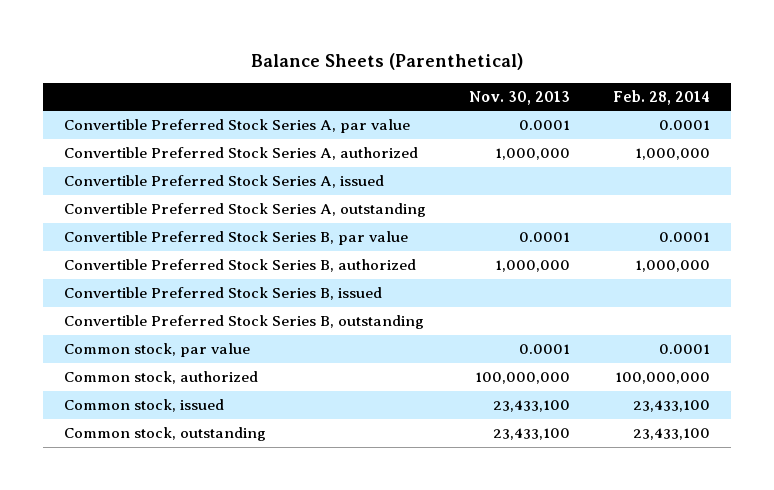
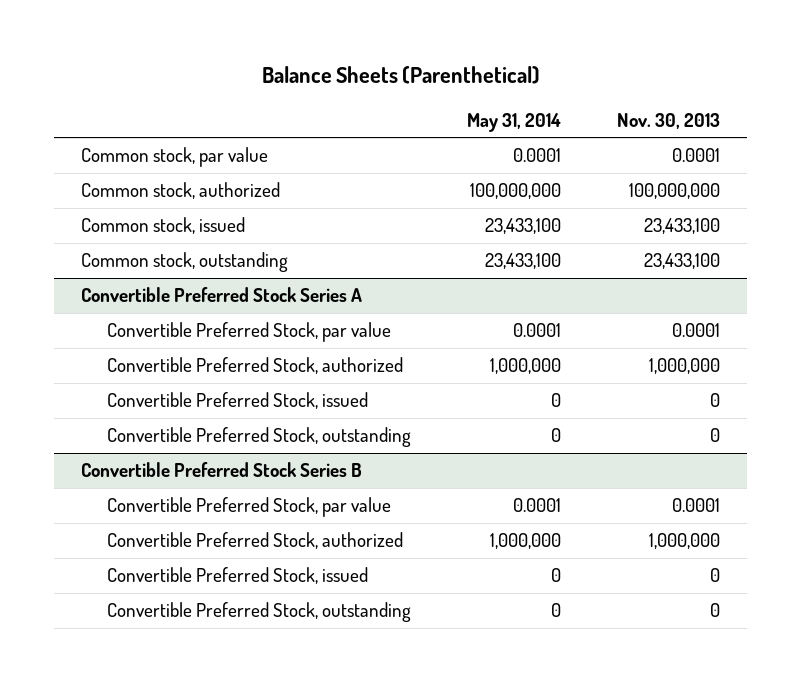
- | Nov. 30, 2013 | Feb. 28, 2014
+ | May 31, 2014 | Nov. 30, 2013
- Convertible Preferred Stock Series A, par value | 0.0001 | 0.0001
- Convertible Preferred Stock Series A, authorized | 1,000,000 | 1,000,000
- Convertible Preferred Stock Series A, issued
- Convertible Preferred Stock Series A, outstanding
- Convertible Preferred Stock Series B, par value | 0.0001 | 0.0001
- Convertible Preferred Stock Series B, authorized | 1,000,000 | 1,000,000
- Convertible Preferred Stock Series B, issued
- Convertible Preferred Stock Series B, outstanding
+ Convertible Preferred Stock Series A
+ Convertible Preferred Stock, par value | 0.0001 | 0.0001
+ Convertible Preferred Stock, authorized | 1,000,000 | 1,000,000
+ Convertible Preferred Stock, issued | 0 | 0
+ Convertible Preferred Stock, outstanding | 0 | 0
+ Convertible Preferred Stock Series B
+ Convertible Preferred Stock, par value | 0.0001 | 0.0001
+ Convertible Preferred Stock, authorized | 1,000,000 | 1,000,000
+ Convertible Preferred Stock, issued | 0 | 0
+ Convertible Preferred Stock, outstanding | 0 | 0

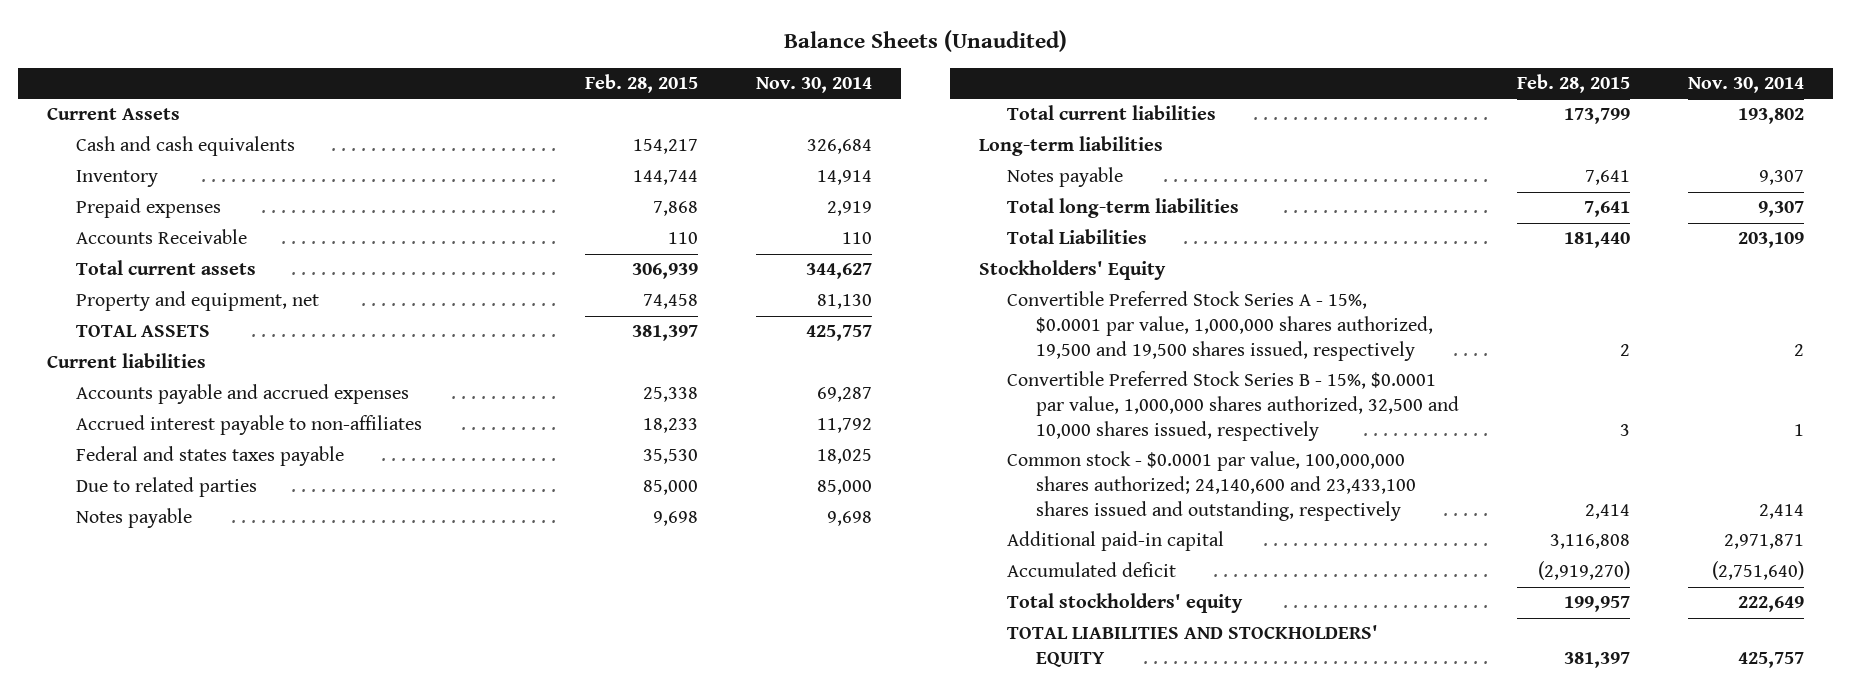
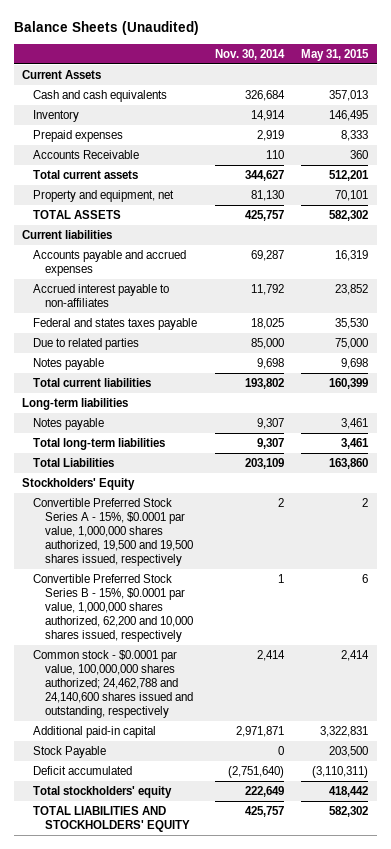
- | Feb. 28, 2015 | Nov. 30, 2014
+ | Nov. 30, 2014 | May 31, 2015
- Convertible Preferred Stock Series B - 15%, $0.0001 par value, 1,000,000 shares authorized, 32,500 and 10,000 shares issued, respectively | 3 | 1
- Common stock - $0.0001 par value, 100,000,000 shares authorized; 24,140,600 and 23,433,100 shares issued and outstanding, respectively | 2,414 | 2,414
+ Convertible Preferred Stock Series B - 15%, $0.0001 par value, 1,000,000 shares authorized, 62,200 and 10,000 shares issued, respectively | 1 | 6
+ Common stock - $0.0001 par value, 100,000,000 shares authorized; 24,462,788 and 24,140,600 shares issued and outstanding, respectively | 2,414 | 2,414
- Accumulated deficit | (2,919,270) | (2,751,640)
+ Stock Payable | 0 | 203,500
+ Deficit accumulated | (2,751,640) | (3,110,311)

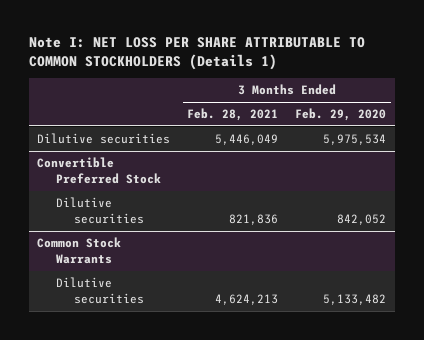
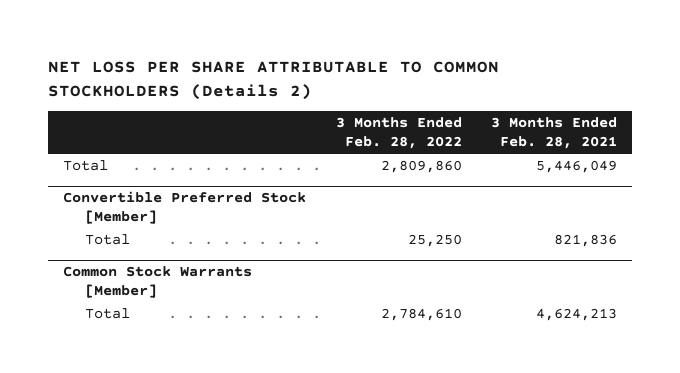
- Note I: NET LOSS PER SHARE ATTRIBUTABLE TO COMMON STOCKHOLDERS (Details 1)
+ NET LOSS PER SHARE ATTRIBUTABLE TO COMMON STOCKHOLDERS (Details 2)
- | 3 Months Ended Feb. 28, 2021 | 3 Months Ended Feb. 29, 2020
+ | 3 Months Ended Feb. 28, 2022 | 3 Months Ended Feb. 28, 2021
- Dilutive securities | 5,446,049 | 5,975,534
- Convertible Preferred Stock
- Dilutive securities | 821,836 | 842,052
- Common Stock Warrants
- Dilutive securities | 4,624,213 | 5,133,482
+ Total | 2,809,860 | 5,446,049
+ Convertible Preferred Stock [Member]
+ Total | 25,250 | 821,836
+ Common Stock Warrants [Member]
+ Total | 2,784,610 | 4,624,213

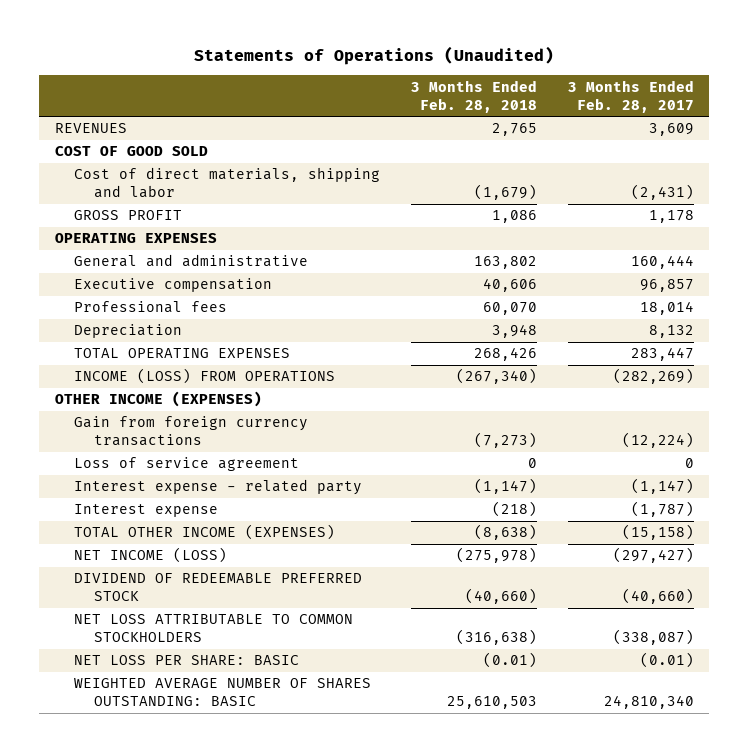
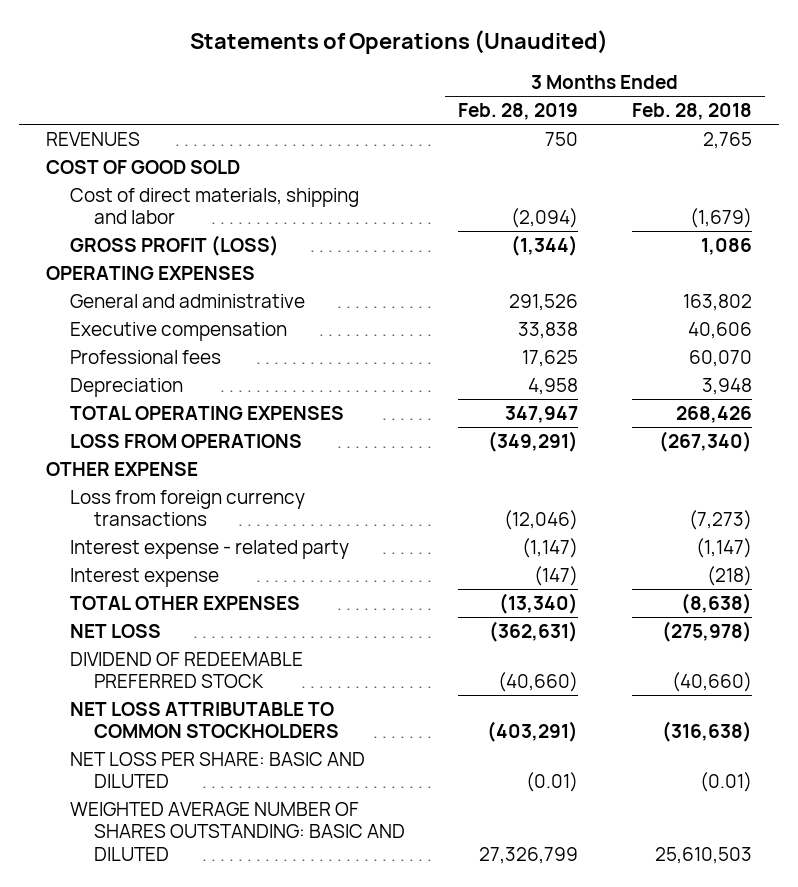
- | 3 Months Ended Feb. 28, 2018 | 3 Months Ended Feb. 28, 2017
+ | 3 Months Ended Feb. 28, 2019 | 3 Months Ended Feb. 28, 2018
- GROSS PROFIT | 1,086 | 1,178
+ GROSS PROFIT (LOSS) | (1,344) | 1,086
- INCOME (LOSS) FROM OPERATIONS | (267,340) | (282,269)
- OTHER INCOME (EXPENSES)
- Gain from foreign currency transactions | (7,273) | (12,224)
- Loss of service agreement | 0 | 0
+ LOSS FROM OPERATIONS | (349,291) | (267,340)
+ OTHER EXPENSE
+ Loss from foreign currency transactions | (12,046) | (7,273)
- TOTAL OTHER INCOME (EXPENSES) | (8,638) | (15,158)
- NET INCOME (LOSS) | (275,978) | (297,427)
+ TOTAL OTHER EXPENSES | (13,340) | (8,638)
+ NET LOSS | (362,631) | (275,978)
- NET LOSS PER SHARE: BASIC | (0.01) | (0.01)
- WEIGHTED AVERAGE NUMBER OF SHARES OUTSTANDING: BASIC | 25,610,503 | 24,810,340
+ NET LOSS PER SHARE: BASIC AND DILUTED | (0.01) | (0.01)
+ WEIGHTED AVERAGE NUMBER OF SHARES OUTSTANDING: BASIC AND DILUTED | 27,326,799 | 25,610,503

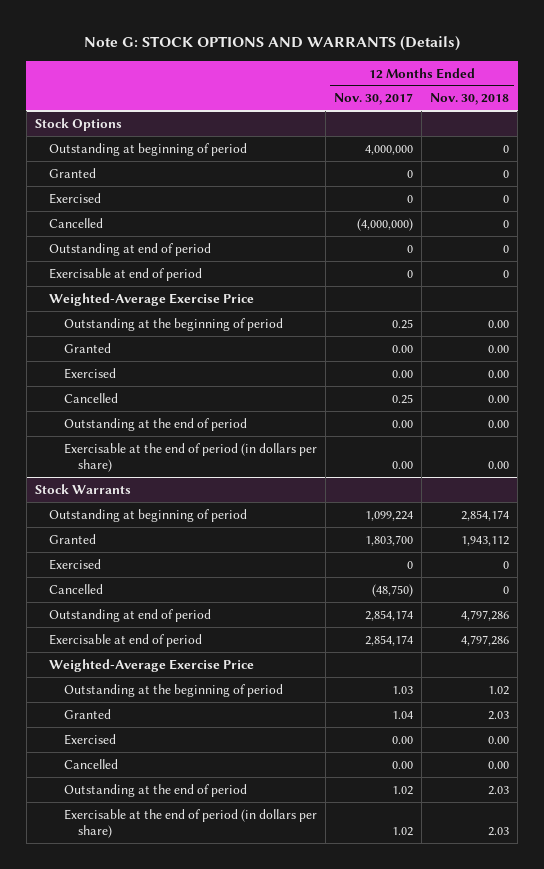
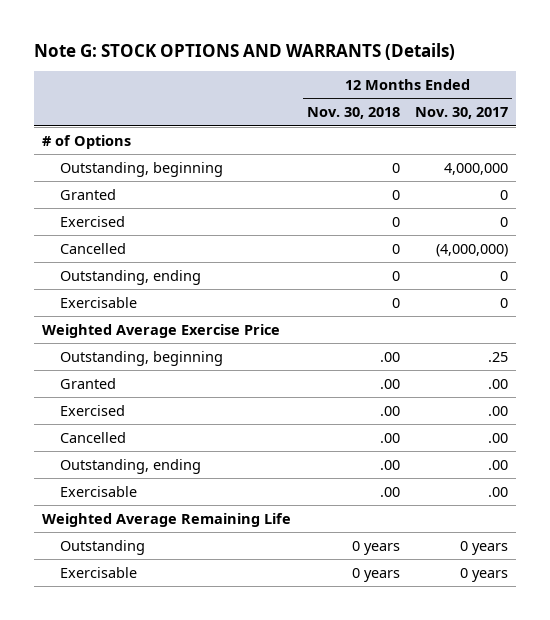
- | 12 Months Ended Nov. 30, 2017 | 12 Months Ended Nov. 30, 2018
+ | 12 Months Ended Nov. 30, 2018 | 12 Months Ended Nov. 30, 2017
- Stock Options
- Outstanding at beginning of period | 4,000,000 | 0
+ # of Options
+ Outstanding, beginning | 0 | 4,000,000
- Outstanding at end of period | 0 | 0
- Exercisable at end of period | 0 | 0
- Weighted-Average Exercise Price
- Outstanding at the beginning of period | 0.25 | 0.00
- Granted | 0.00 | 0.00
- Exercised | 0.00 | 0.00
- Cancelled | 0.25 | 0.00
- Outstanding at the end of period | 0.00 | 0.00
- Exercisable at the end of period (in dollars per share) | 0.00 | 0.00
- Stock Warrants
- Outstanding at beginning of period | 1,099,224 | 2,854,174
- Granted | 1,803,700 | 1,943,112
- Exercised | 0 | 0
- Cancelled | (48,750) | 0
- Outstanding at end of period | 2,854,174 | 4,797,286
- Exercisable at end of period | 2,854,174 | 4,797,286
- Weighted-Average Exercise Price
- Outstanding at the beginning of period | 1.03 | 1.02
- Granted | 1.04 | 2.03
- Exercised | 0.00 | 0.00
- Cancelled | 0.00 | 0.00
- Outstanding at the end of period | 1.02 | 2.03
- Exercisable at the end of period (in dollars per share) | 1.02 | 2.03
+ Outstanding, ending | 0 | 0
+ Exercisable | 0 | 0
+ Weighted Average Exercise Price
+ Outstanding, beginning | .00 | .25
+ Granted | .00 | .00
+ Exercised | .00 | .00
+ Cancelled | .00 | .00
+ Outstanding, ending | .00 | .00
+ Exercisable | .00 | .00
+ Weighted Average Remaining Life
+ Outstanding | 0 years | 0 years
+ Exercisable | 0 years | 0 years

